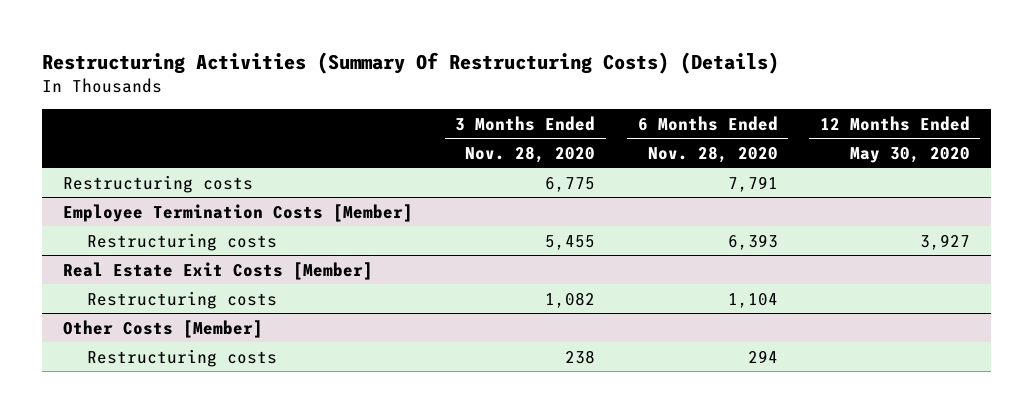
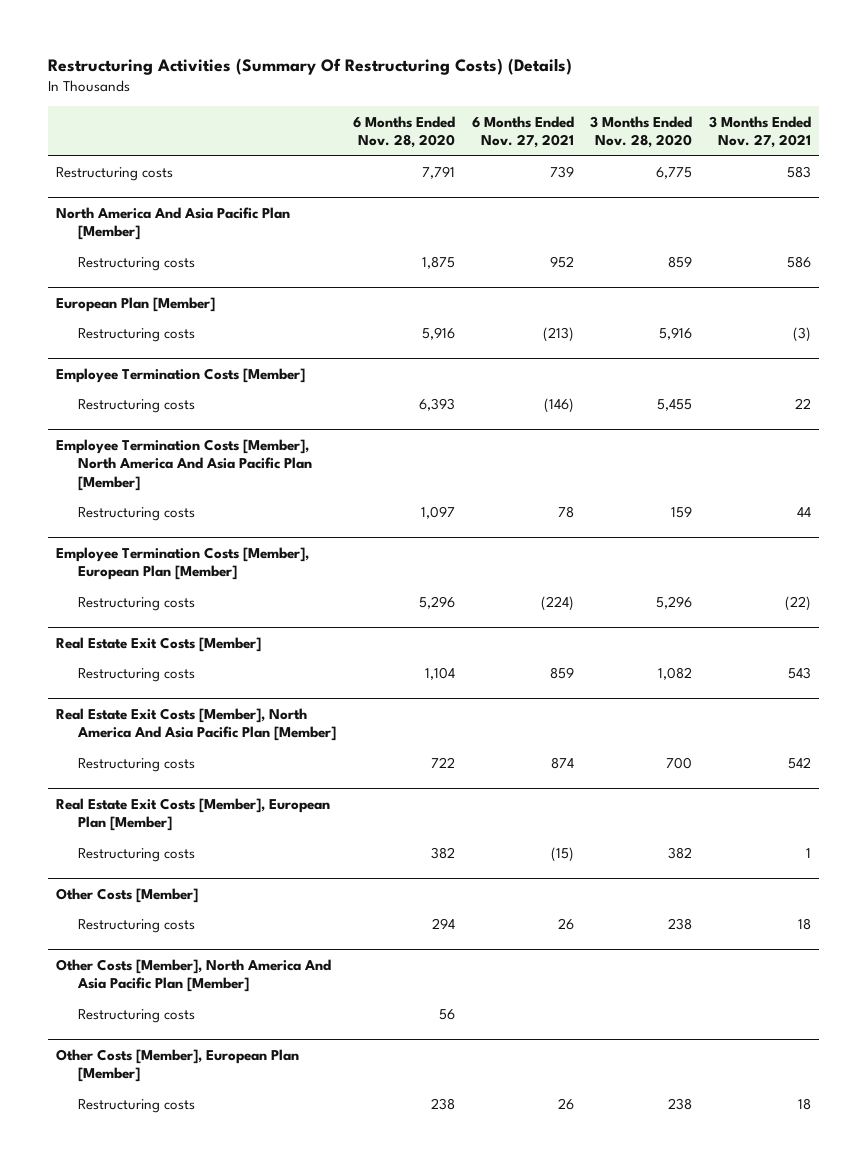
- | 3 Months Ended Nov. 28, 2020 | 6 Months Ended Nov. 28, 2020 | 12 Months Ended May 30, 2020
+ | 6 Months Ended Nov. 28, 2020 | 6 Months Ended Nov. 27, 2021 | 3 Months Ended Nov. 28, 2020 | 3 Months Ended Nov. 27, 2021
+ North America And Asia Pacific Plan [Member]
+ Restructuring costs | 1,875 | 952 | 859 | 586
+ European Plan [Member]
+ Restructuring costs | 5,916 | (213) | 5,916 | (3)
+ Employee Termination Costs [Member], North America And Asia Pacific Plan [Member]
+ Restructuring costs | 1,097 | 78 | 159 | 44
+ Employee Termination Costs [Member], European Plan [Member]
+ Restructuring costs | 5,296 | (224) | 5,296 | (22)
+ Real Estate Exit Costs [Member], North America And Asia Pacific Plan [Member]
+ Restructuring costs | 722 | 874 | 700 | 542
+ Real Estate Exit Costs [Member], European Plan [Member]
+ Restructuring costs | 382 | (15) | 382 | 1
+ Other Costs [Member], North America And Asia Pacific Plan [Member]
+ Restructuring costs | 56 | | |
+ Other Costs [Member], European Plan [Member]
+ Restructuring costs | 238 | 26 | 238 | 18

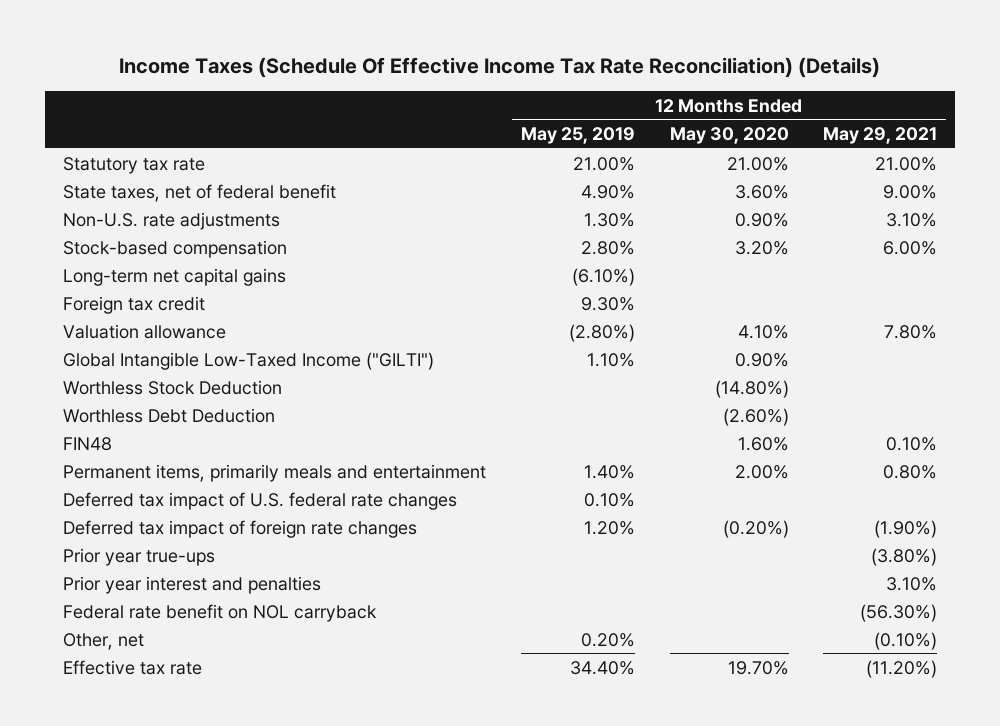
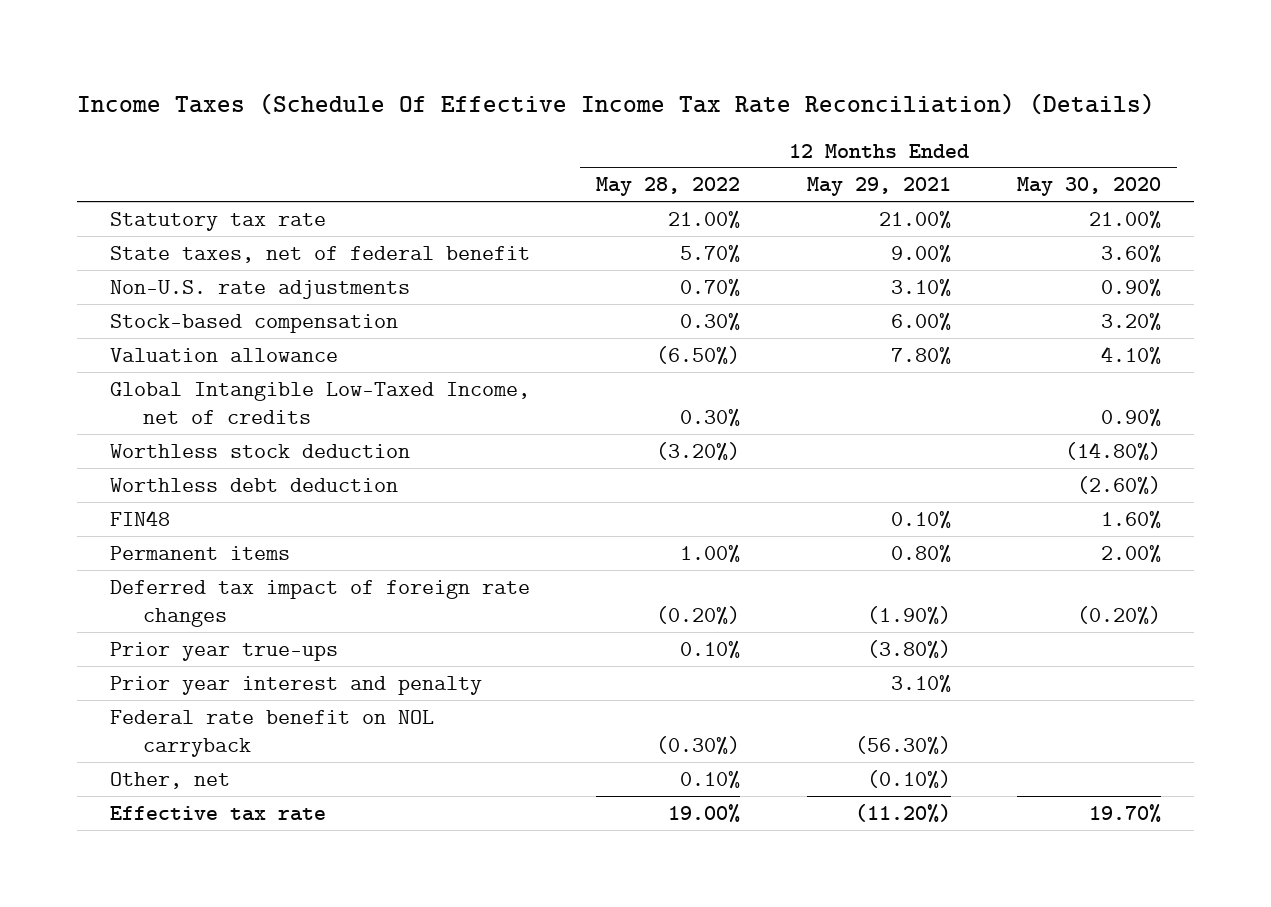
- | 12 Months Ended May 25, 2019 | 12 Months Ended May 30, 2020 | 12 Months Ended May 29, 2021
+ | 12 Months Ended May 28, 2022 | 12 Months Ended May 29, 2021 | 12 Months Ended May 30, 2020
- Long-term net capital gains | (6.10%) | |
- Foreign tax credit | 9.30% | |
- Global Intangible Low-Taxed Income ("GILTI") | 1.10% | 0.90% |
- Worthless Stock Deduction | | (14.80%) |
- Worthless Debt Deduction | | (2.60%) |
+ Global Intangible Low-Taxed Income, net of credits | 0.30% | | 0.90%
+ Worthless stock deduction | (3.20%) | | (14.80%)
+ Worthless debt deduction | | | (2.60%)
- Permanent items, primarily meals and entertainment | 1.40% | 2.00% | 0.80%
- Deferred tax impact of U.S. federal rate changes | 0.10% | |
+ Permanent items | 1.00% | 0.80% | 2.00%
- Prior year interest and penalties | | | 3.10%
+ Prior year interest and penalty | | 3.10% |

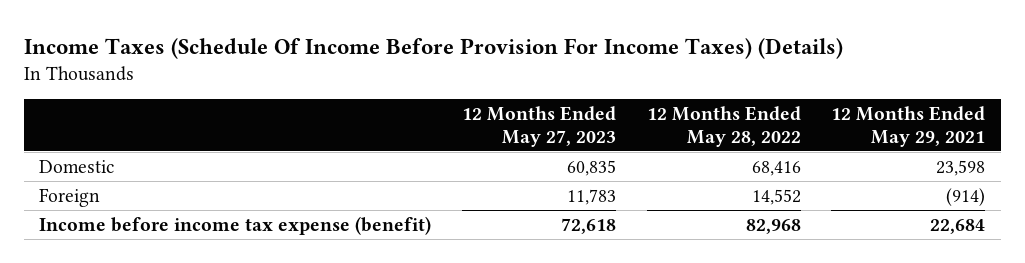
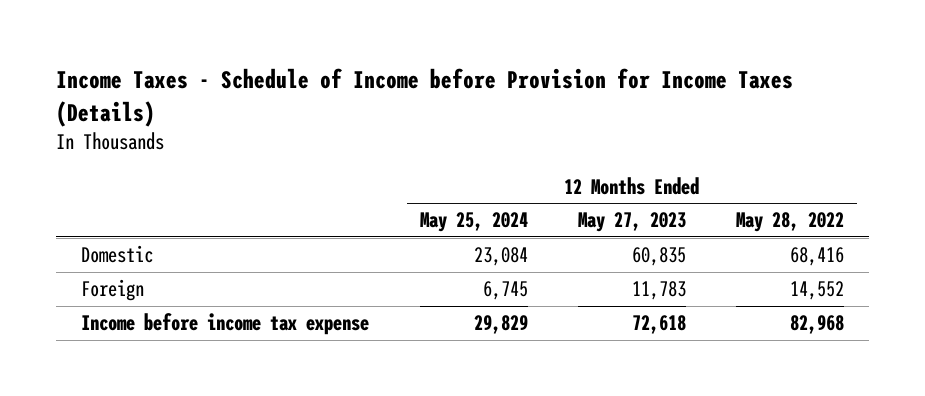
- Income Taxes (Schedule Of Income Before Provision For Income Taxes) (Details)
+ Income Taxes - Schedule of Income before Provision for Income Taxes (Details)
- | 12 Months Ended May 27, 2023 | 12 Months Ended May 28, 2022 | 12 Months Ended May 29, 2021
+ | 12 Months Ended May 25, 2024 | 12 Months Ended May 27, 2023 | 12 Months Ended May 28, 2022
- Income before income tax expense (benefit) | 72,618 | 82,968 | 22,684
+ Income before income tax expense | 29,829 | 72,618 | 82,968

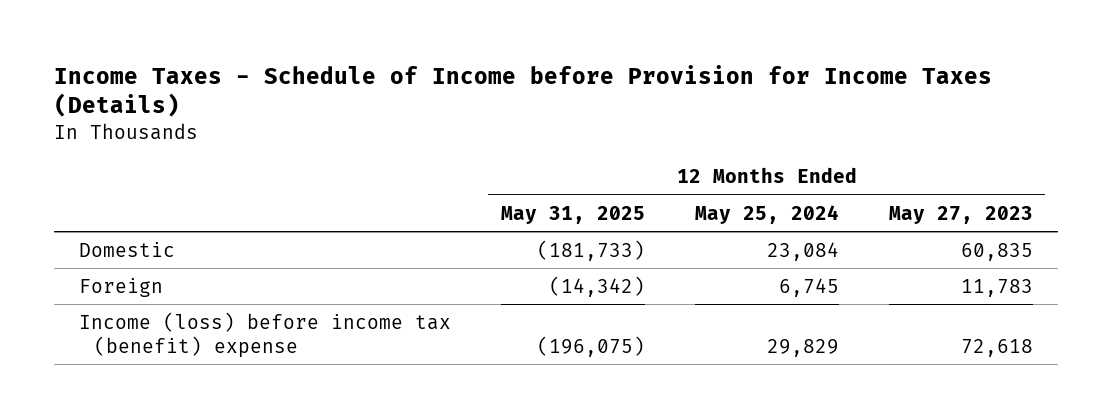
- | 12 Months Ended May 25, 2024 | 12 Months Ended May 27, 2023 | 12 Months Ended May 28, 2022
+ | 12 Months Ended May 31, 2025 | 12 Months Ended May 25, 2024 | 12 Months Ended May 27, 2023
- Income before income tax expense | 29,829 | 72,618 | 82,968
+ Income (loss) before income tax (benefit) expense | (196,075) | 29,829 | 72,618

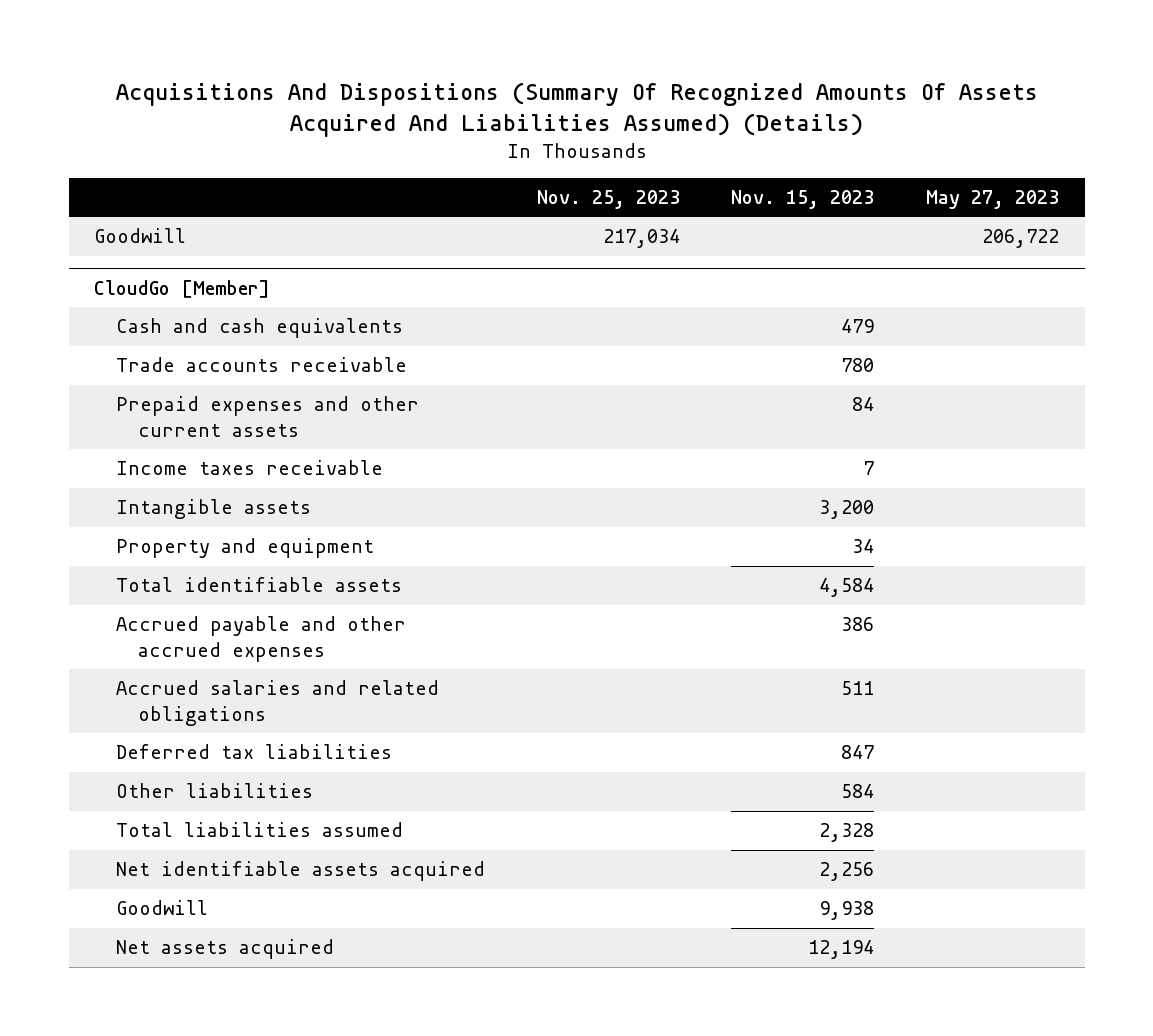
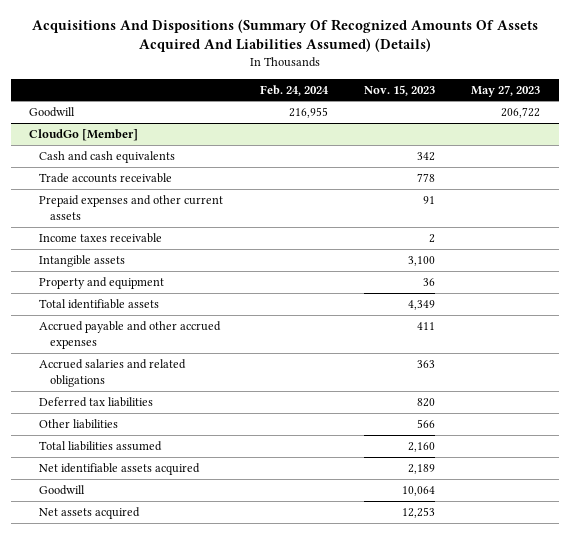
- | Nov. 25, 2023 | Nov. 15, 2023 | May 27, 2023
+ | Feb. 24, 2024 | Nov. 15, 2023 | May 27, 2023
@ CloudGo [Member]
- Cash and cash equivalents | | 479 |
- Trade accounts receivable | | 780 |
- Prepaid expenses and other current assets | | 84 |
- Income taxes receivable | | 7 |
- Intangible assets | | 3,200 |
- Property and equipment | | 34 |
- Total identifiable assets | | 4,584 |
- Accrued payable and other accrued expenses | | 386 |
- Accrued salaries and related obligations | | 511 |
- Deferred tax liabilities | | 847 |
- Other liabilities | | 584 |
- Total liabilities assumed | | 2,328 |
- Net identifiable assets acquired | | 2,256 |
- Goodwill | | 9,938 |
- Net assets acquired | | 12,194 |
+ Cash and cash equivalents | | 342 |
+ Trade accounts receivable | | 778 |
+ Prepaid expenses and other current assets | | 91 |
+ Income taxes receivable | | 2 |
+ Intangible assets | | 3,100 |
+ Property and equipment | | 36 |
+ Total identifiable assets | | 4,349 |
+ Accrued payable and other accrued expenses | | 411 |
+ Accrued salaries and related obligations | | 363 |
+ Deferred tax liabilities | | 820 |
+ Other liabilities | | 566 |
+ Total liabilities assumed | | 2,160 |
+ Net identifiable assets acquired | | 2,189 |
+ Goodwill | | 10,064 |
+ Net assets acquired | | 12,253 |

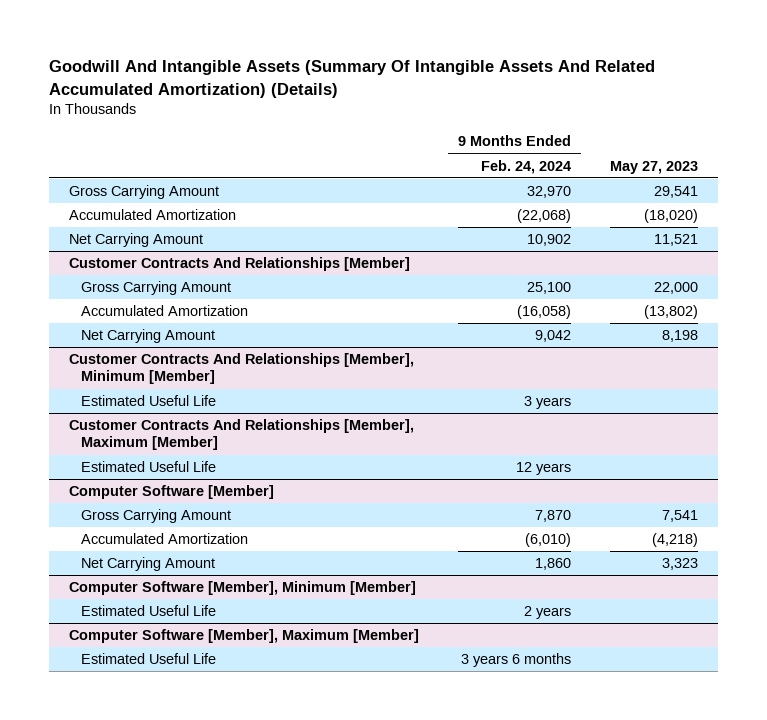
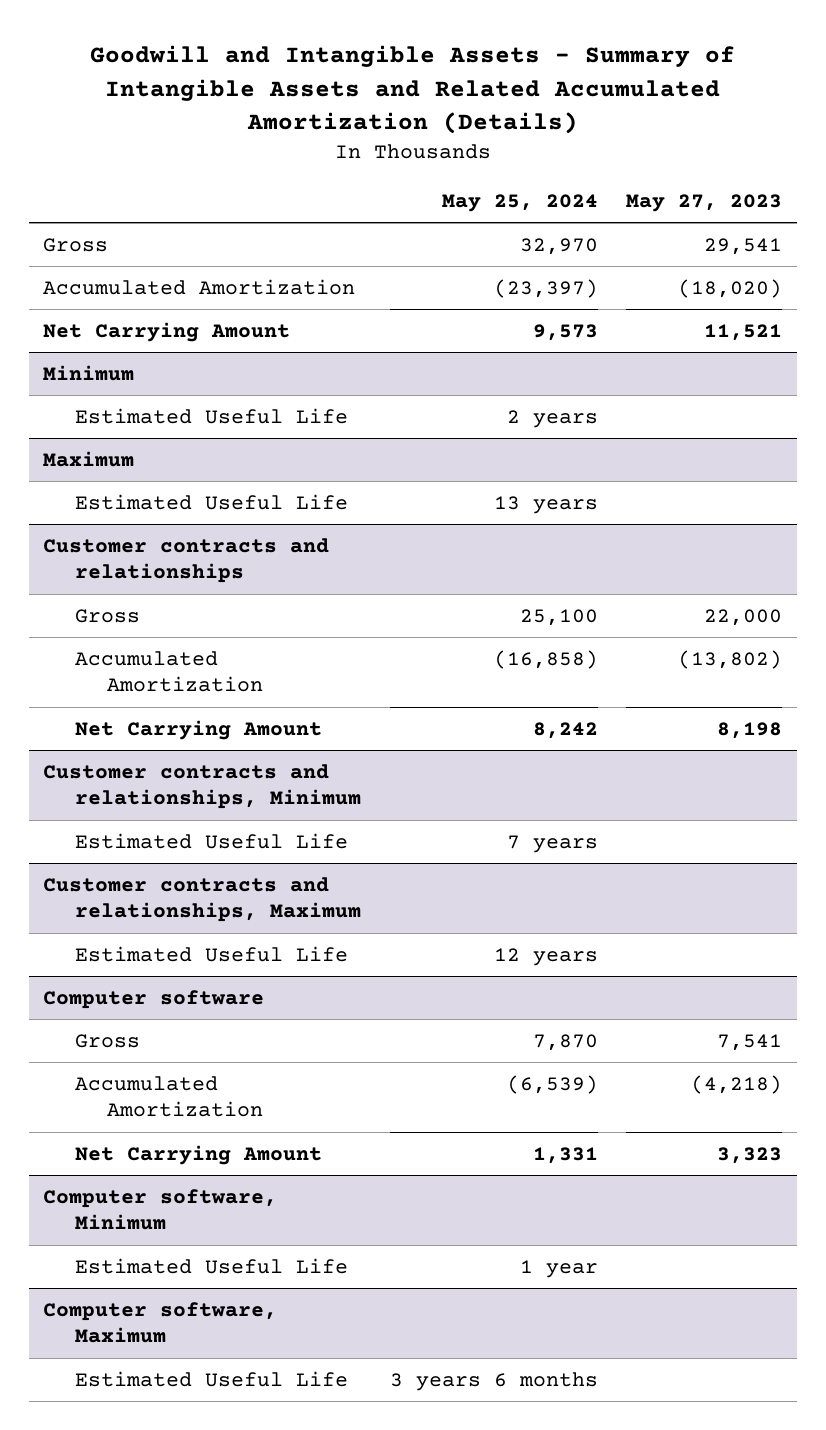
- Goodwill And Intangible Assets (Summary Of Intangible Assets And Related Accumulated Amortization) (Details)
+ Goodwill and Intangible Assets - Summary of Intangible Assets and Related Accumulated Amortization (Details)
- | 9 Months Ended Feb. 24, 2024 | May 27, 2023
+ | May 25, 2024 | May 27, 2023
- Gross Carrying Amount | 32,970 | 29,541
+ Gross | 32,970 | 29,541
- Customer Contracts And Relationships [Member]
- Gross Carrying Amount | 25,100 | 22,000
+ Minimum
+ Estimated Useful Life | 2 years |
+ Maximum
+ Estimated Useful Life | 13 years |
+ Customer contracts and relationships
+ Gross | 25,100 | 22,000
- Customer Contracts And Relationships [Member], Minimum [Member]
+ Customer contracts and relationships, Minimum
- Customer Contracts And Relationships [Member], Maximum [Member]
+ Customer contracts and relationships, Maximum
- Computer Software [Member]
- Gross Carrying Amount | 7,870 | 7,541
+ Computer software
+ Gross | 7,870 | 7,541
- Computer Software [Member], Minimum [Member]
+ Computer software, Minimum
- Computer Software [Member], Maximum [Member]
+ Computer software, Maximum

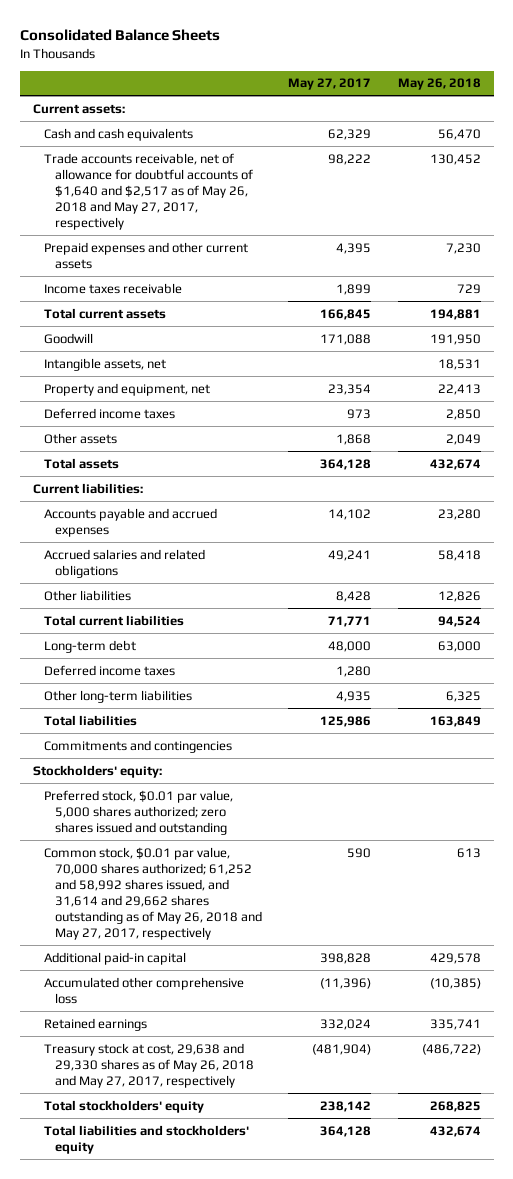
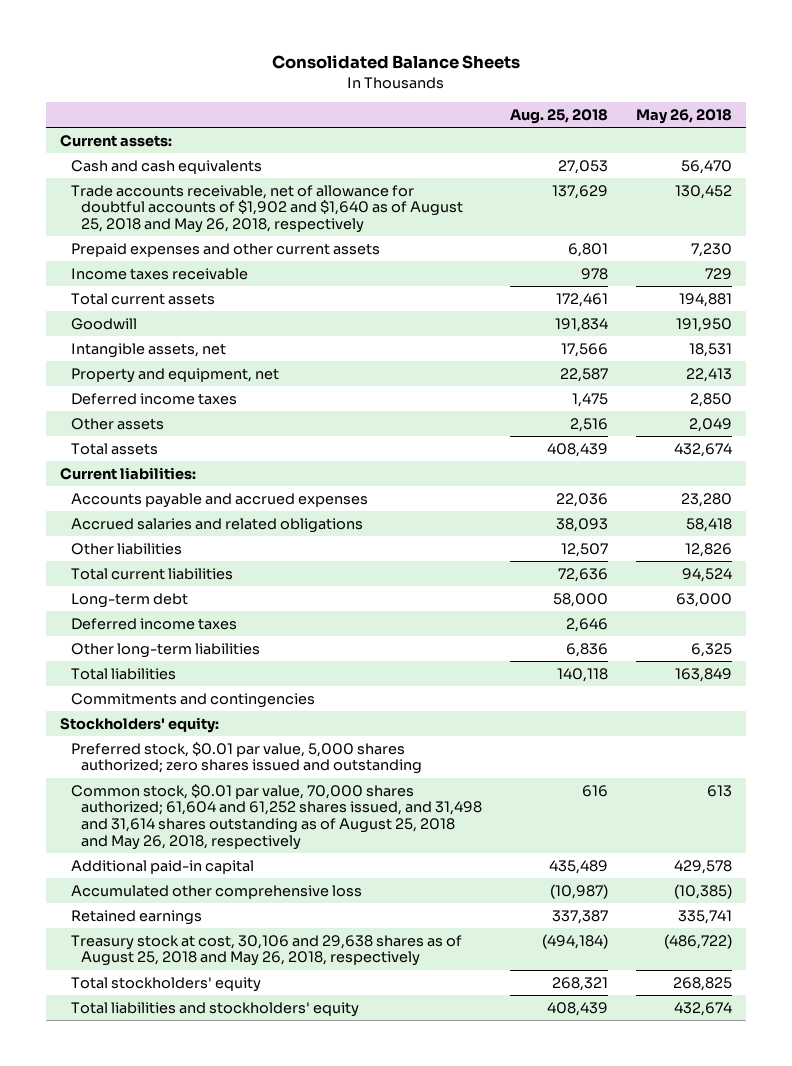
- | May 27, 2017 | May 26, 2018
+ | Aug. 25, 2018 | May 26, 2018
- Trade accounts receivable, net of allowance for doubtful accounts of $1,640 and $2,517 as of May 26, 2018 and May 27, 2017, respectively | 98,222 | 130,452
+ Trade accounts receivable, net of allowance for doubtful accounts of $1,902 and $1,640 as of August 25, 2018 and May 26, 2018, respectively | 137,629 | 130,452
- Common stock, $0.01 par value, 70,000 shares authorized; 61,252 and 58,992 shares issued, and 31,614 and 29,662 shares outstanding as of May 26, 2018 and May 27, 2017, respectively | 590 | 613
+ Common stock, $0.01 par value, 70,000 shares authorized; 61,604 and 61,252 shares issued, and 31,498 and 31,614 shares outstanding as of August 25, 2018 and May 26, 2018, respectively | 616 | 613
- Treasury stock at cost, 29,638 and 29,330 shares as of May 26, 2018 and May 27, 2017, respectively | (481,904) | (486,722)
+ Treasury stock at cost, 30,106 and 29,638 shares as of August 25, 2018 and May 26, 2018, respectively | (494,184) | (486,722)

